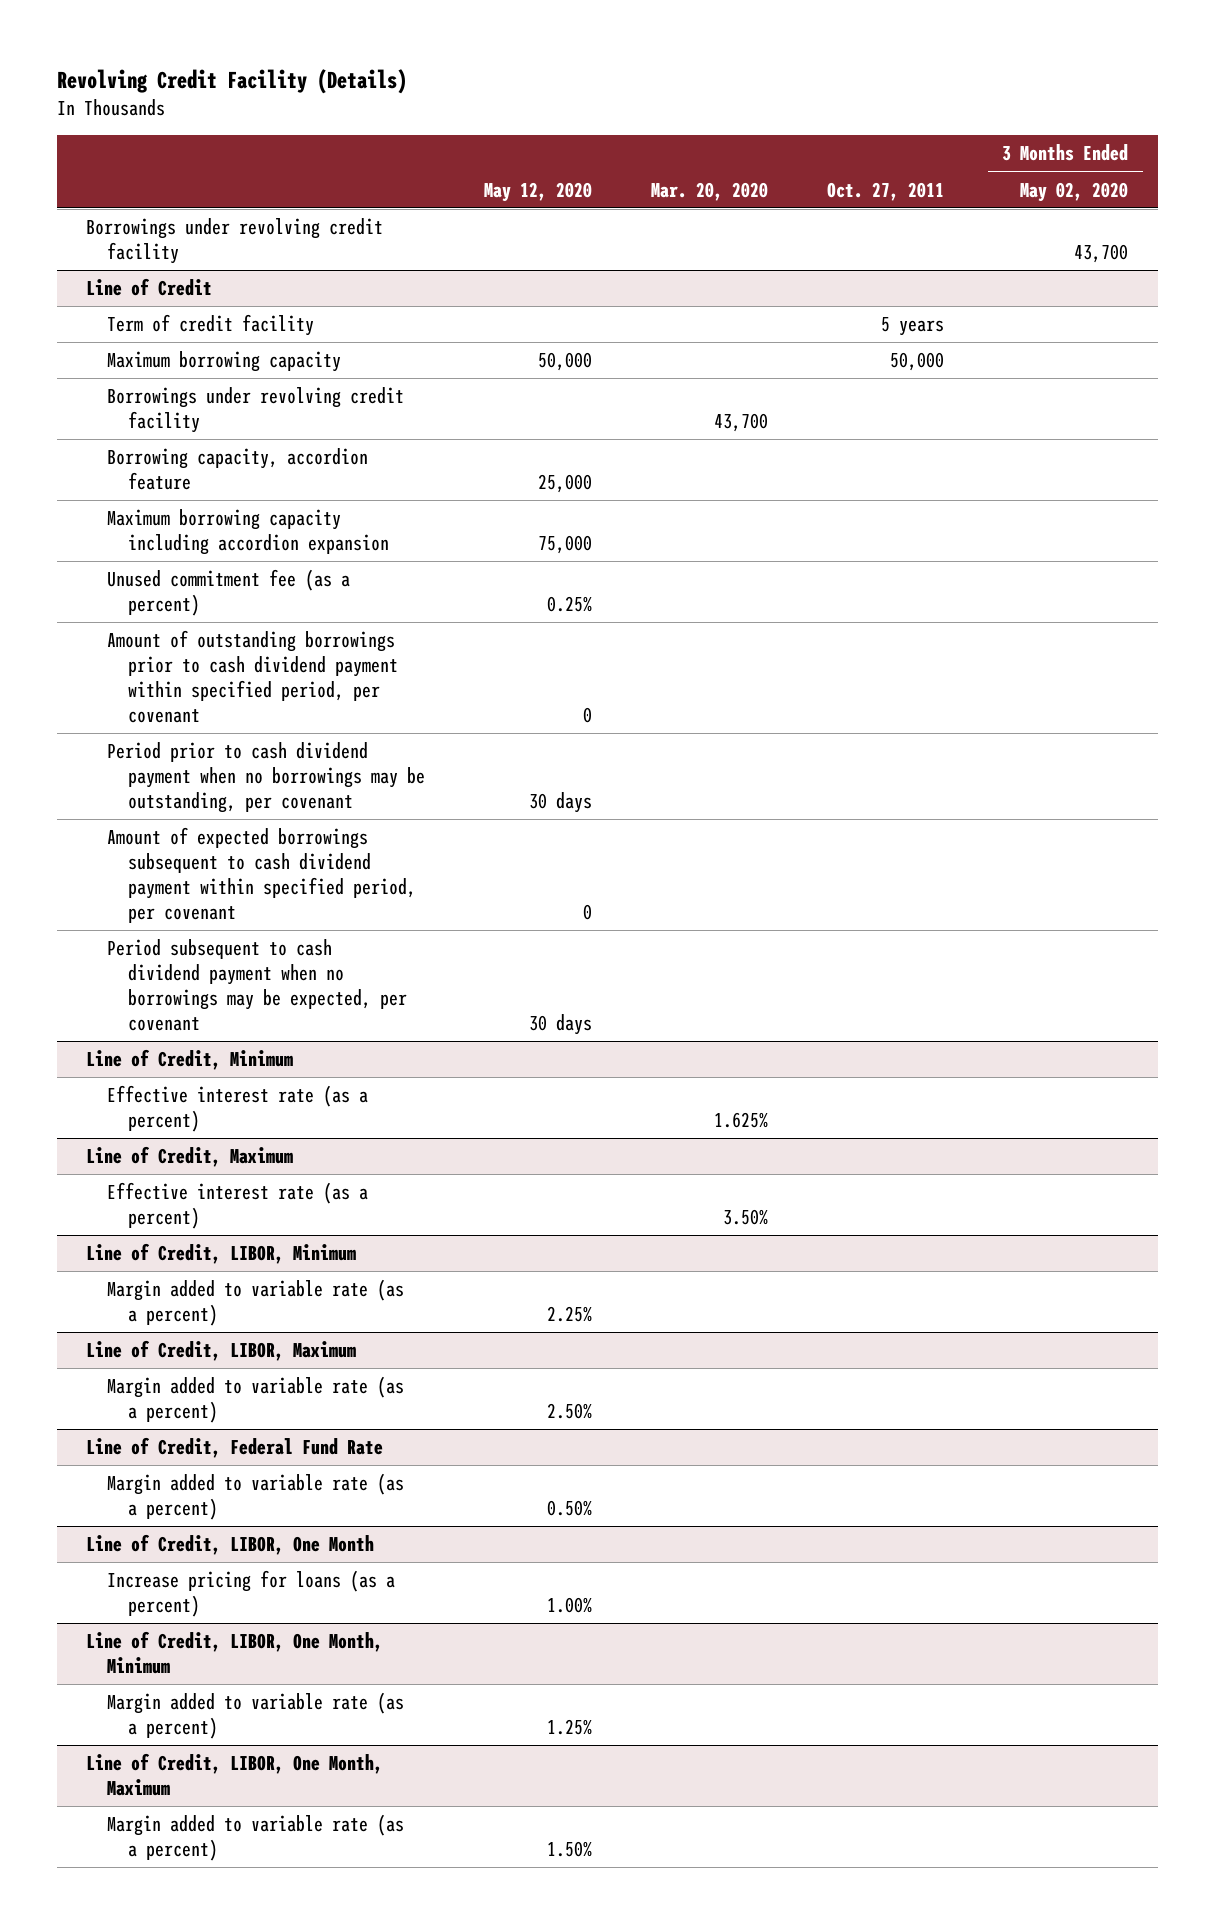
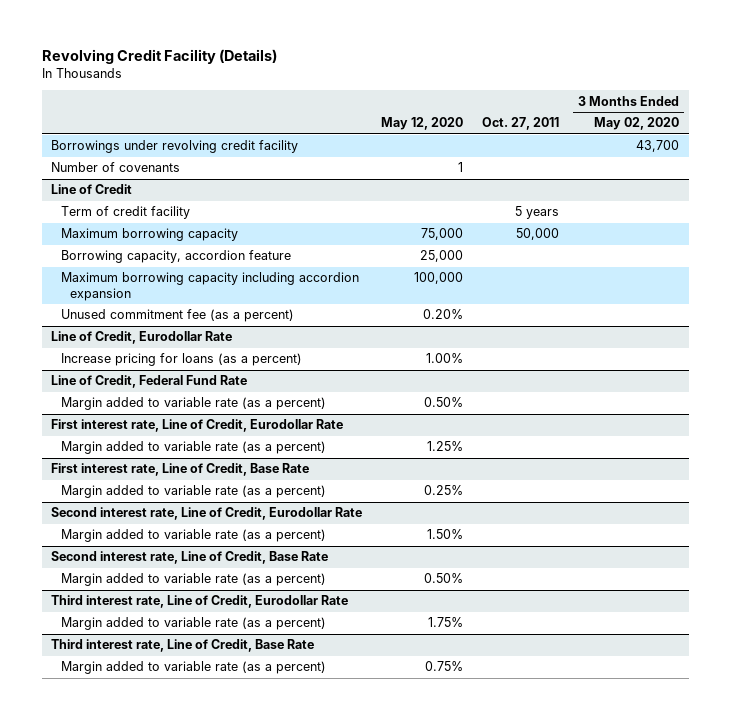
- | May 12, 2020 | Mar. 20, 2020 | Oct. 27, 2011 | 3 Months Ended May 02, 2020
+ | May 12, 2020 | Oct. 27, 2011 | 3 Months Ended May 02, 2020
+ Number of covenants | 1 | |
@ Line of Credit
- Maximum borrowing capacity | 50,000 | | 50,000 |
- Borrowings under revolving credit facility | | 43,700 | |
+ Maximum borrowing capacity | 75,000 | 50,000 |
- Maximum borrowing capacity including accordion expansion | 75,000 | | |
- Unused commitment fee (as a percent) | 0.25% | | |
- Amount of outstanding borrowings prior to cash dividend payment within specified period, per covenant | 0 | | |
- Period prior to cash dividend payment when no borrowings may be outstanding, per covenant | 30 days | | |
- Amount of expected borrowings subsequent to cash dividend payment within specified period, per covenant | 0 | | |
- Period subsequent to cash dividend payment when no borrowings may be expected, per covenant | 30 days | | |
- Line of Credit, Minimum
- Effective interest rate (as a percent) | | 1.625% | |
- Line of Credit, Maximum
- Effective interest rate (as a percent) | | 3.50% | |
- Line of Credit, LIBOR, Minimum
- Margin added to variable rate (as a percent) | 2.25% | | |
- Line of Credit, LIBOR, Maximum
- Margin added to variable rate (as a percent) | 2.50% | | |
@ Line of Credit
+ Maximum borrowing capacity including accordion expansion | 100,000 | |
+ Unused commitment fee (as a percent) | 0.20% | |
+ Line of Credit, Eurodollar Rate
+ Increase pricing for loans (as a percent) | 1.00% | |
- Line of Credit, LIBOR, One Month
- Increase pricing for loans (as a percent) | 1.00% | | |
- Line of Credit, LIBOR, One Month, Minimum
+ First interest rate, Line of Credit, Eurodollar Rate
- Line of Credit, LIBOR, One Month, Maximum
+ First interest rate, Line of Credit, Base Rate
+ Margin added to variable rate (as a percent) | 0.25% | |
+ Second interest rate, Line of Credit, Eurodollar Rate
+ Second interest rate, Line of Credit, Base Rate
+ Margin added to variable rate (as a percent) | 0.50% | |
+ Third interest rate, Line of Credit, Eurodollar Rate
+ Margin added to variable rate (as a percent) | 1.75% | |
+ Third interest rate, Line of Credit, Base Rate
+ Margin added to variable rate (as a percent) | 0.75% | |

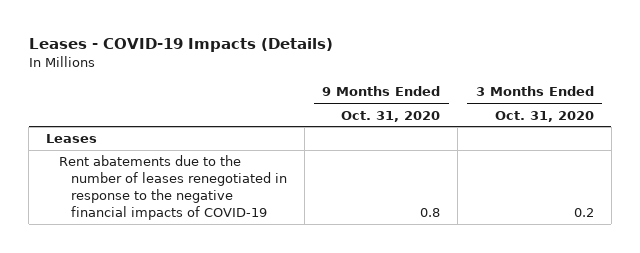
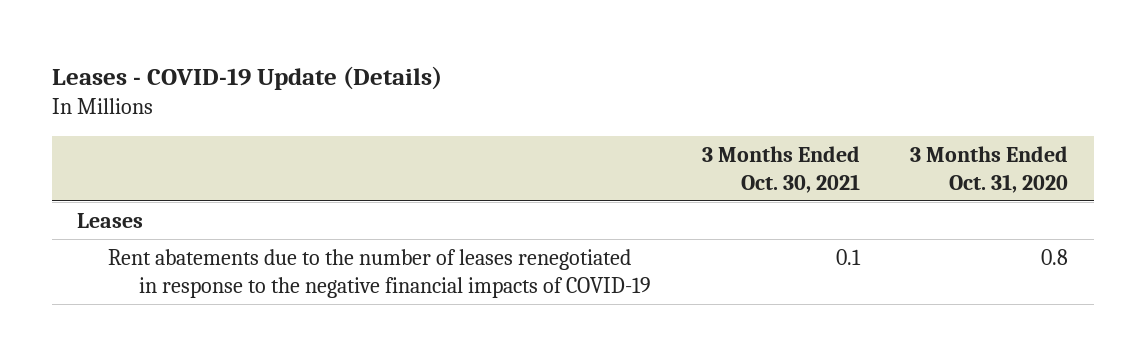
- Leases - COVID-19 Impacts (Details)
+ Leases - COVID-19 Update (Details)
- | 9 Months Ended Oct. 31, 2020 | 3 Months Ended Oct. 31, 2020
+ | 3 Months Ended Oct. 30, 2021 | 3 Months Ended Oct. 31, 2020
- Rent abatements due to the number of leases renegotiated in response to the negative financial impacts of COVID-19 | 0.8 | 0.2
+ Rent abatements due to the number of leases renegotiated in response to the negative financial impacts of COVID-19 | 0.1 | 0.8

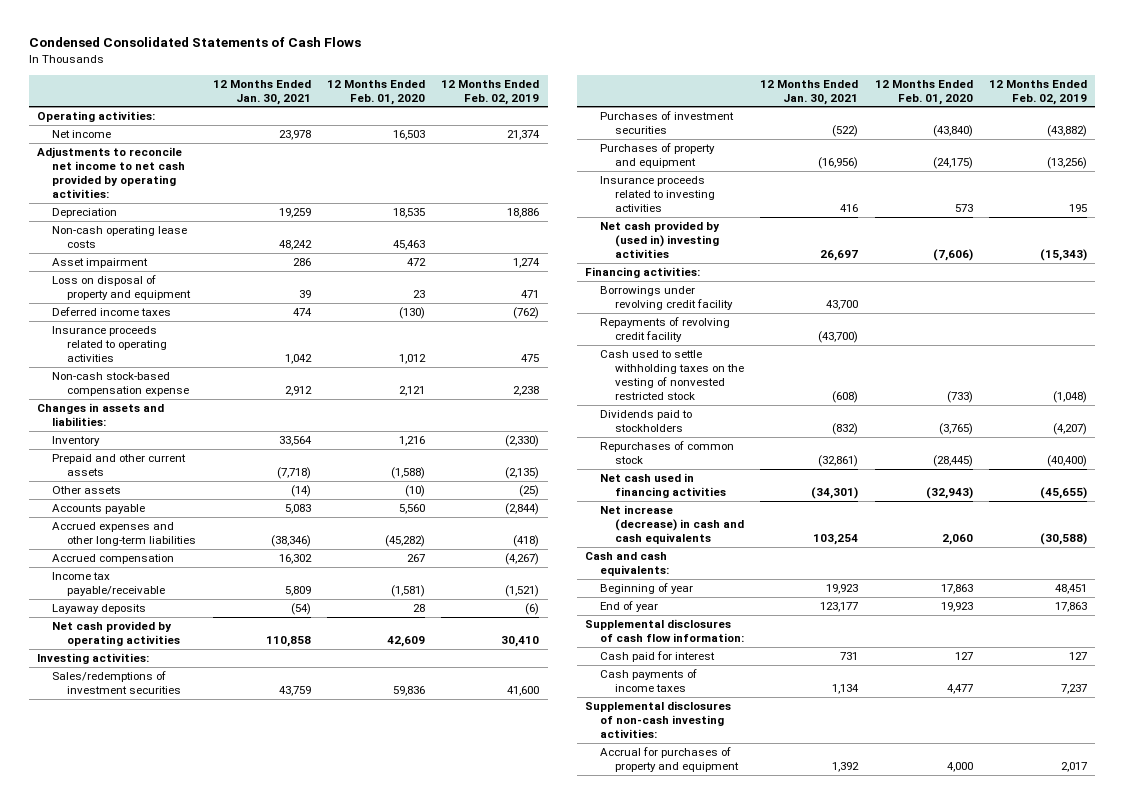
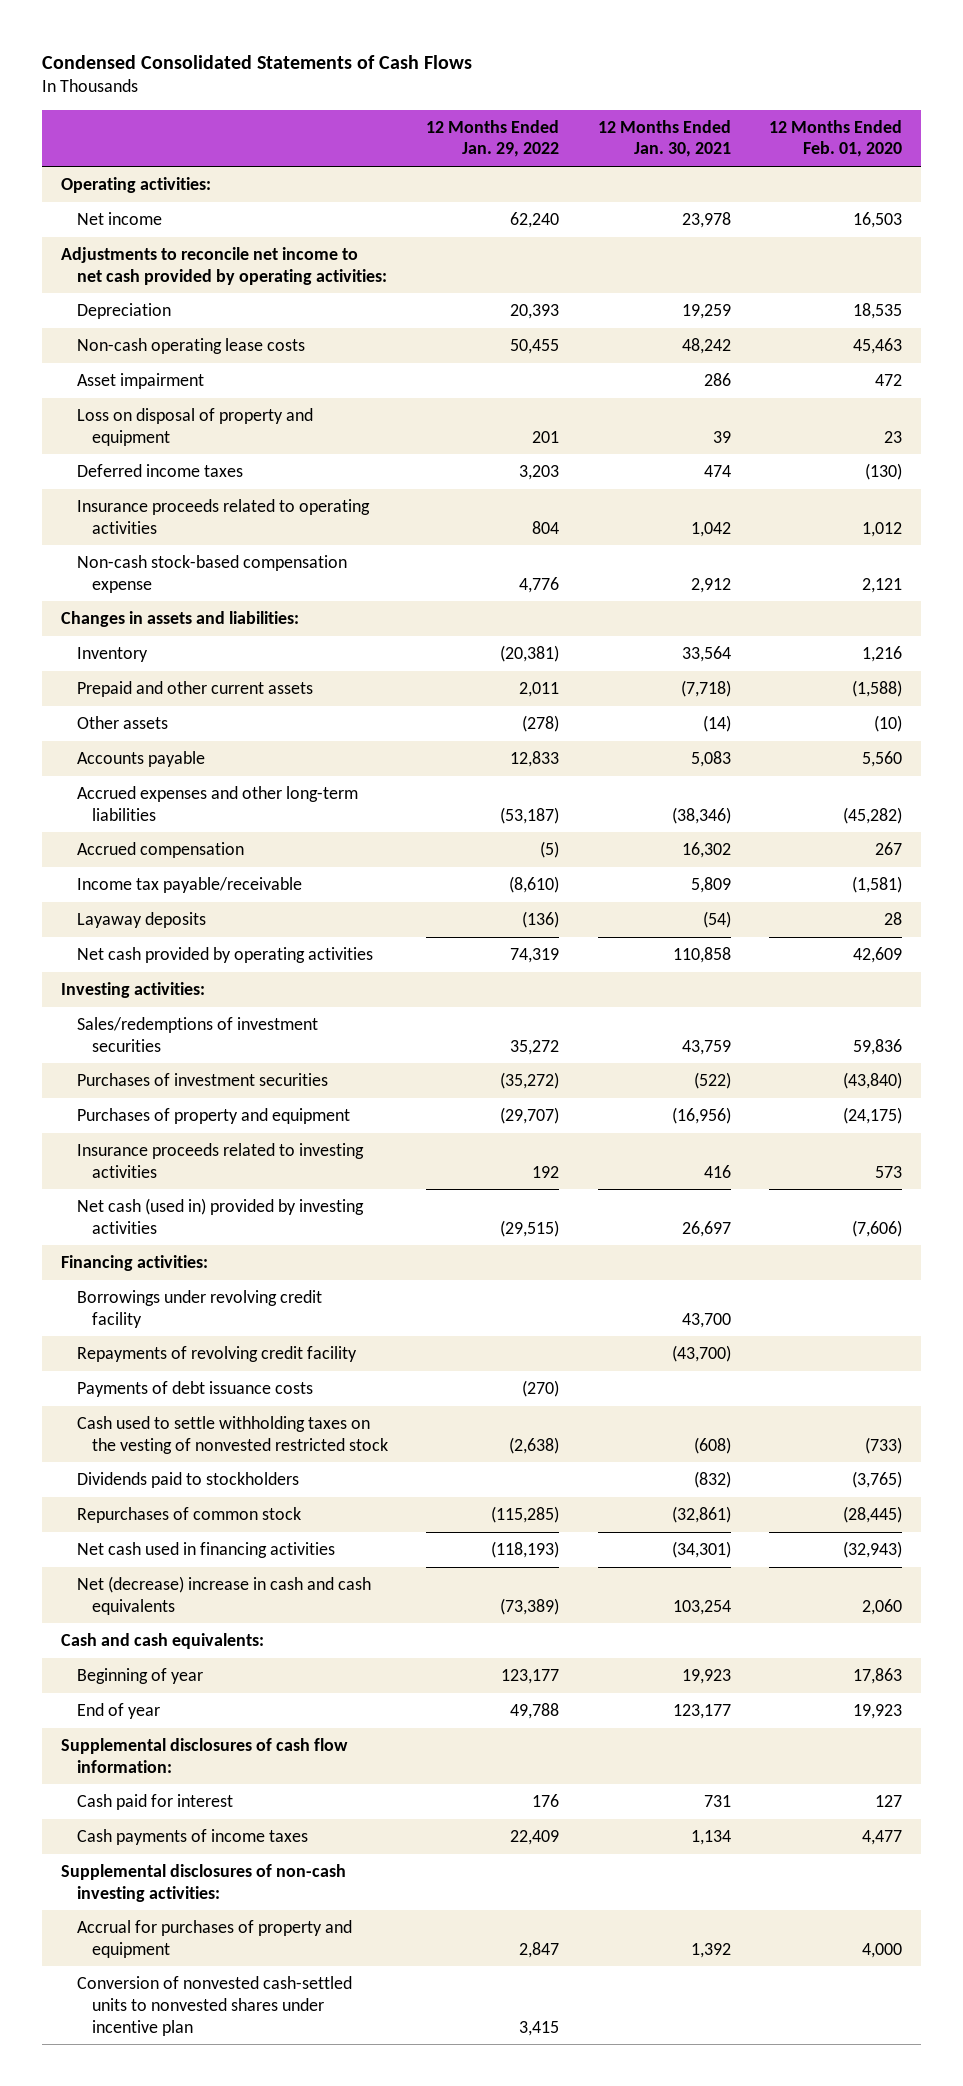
- | 12 Months Ended Jan. 30, 2021 | 12 Months Ended Feb. 01, 2020 | 12 Months Ended Feb. 02, 2019
+ | 12 Months Ended Jan. 29, 2022 | 12 Months Ended Jan. 30, 2021 | 12 Months Ended Feb. 01, 2020
- Net cash provided by (used in) investing activities | 26,697 | (7,606) | (15,343)
+ Net cash (used in) provided by investing activities | (29,515) | 26,697 | (7,606)
+ Payments of debt issuance costs | (270) | |
- Net increase (decrease) in cash and cash equivalents | 103,254 | 2,060 | (30,588)
+ Net (decrease) increase in cash and cash equivalents | (73,389) | 103,254 | 2,060
+ Conversion of nonvested cash-settled units to nonvested shares under incentive plan | 3,415 | |

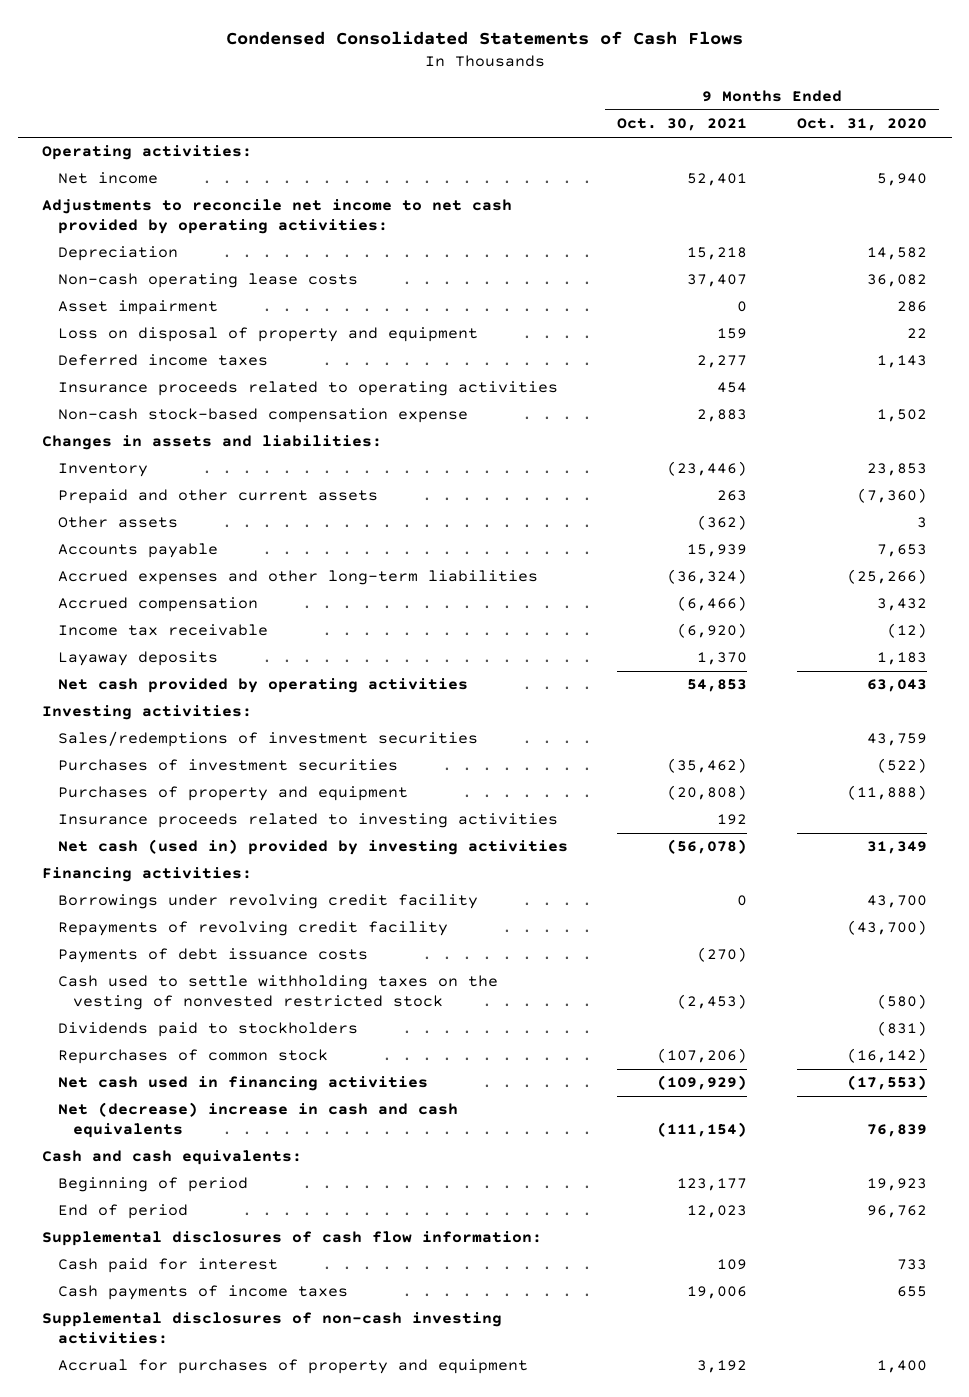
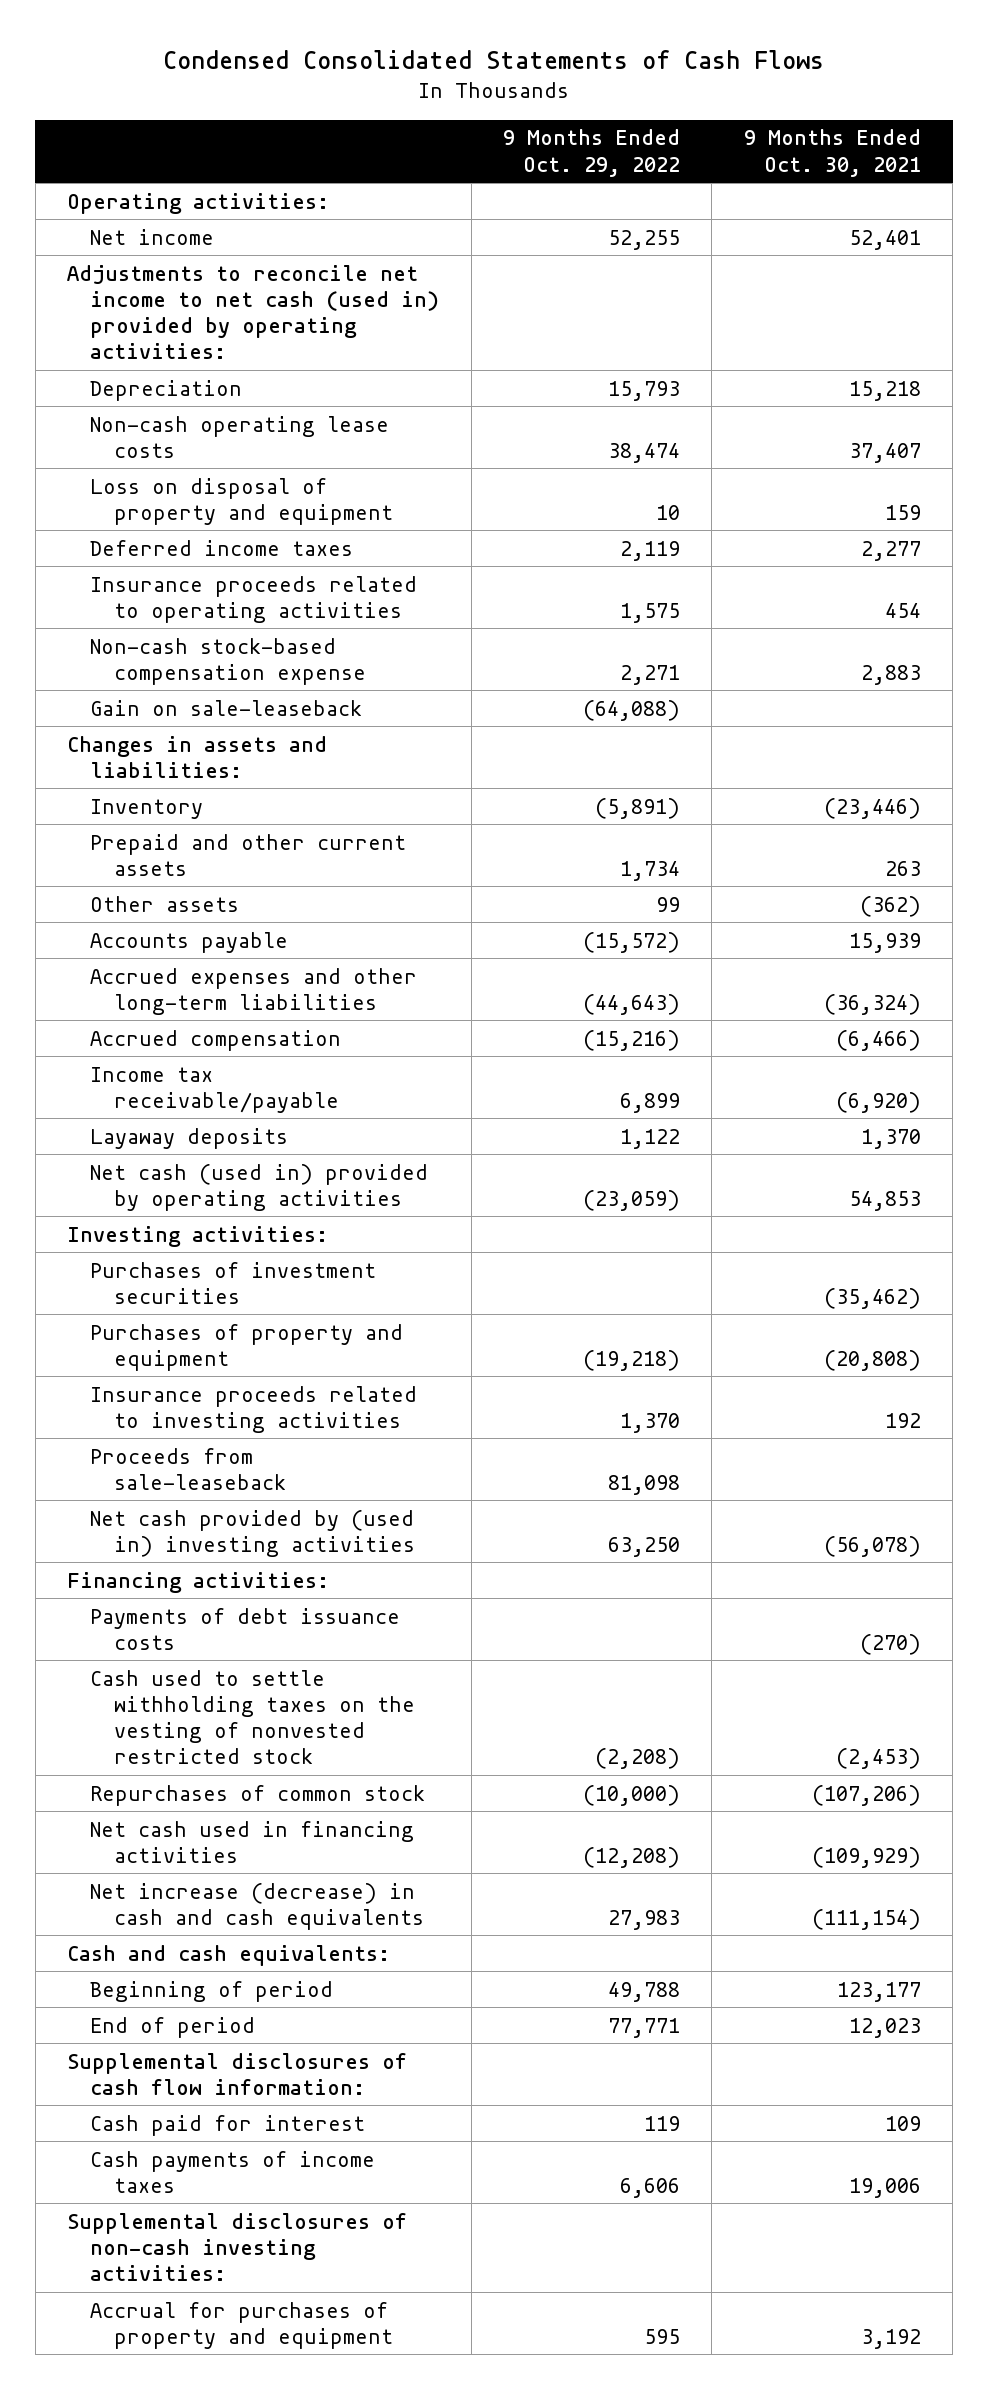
- | 9 Months Ended Oct. 30, 2021 | 9 Months Ended Oct. 31, 2020
+ | 9 Months Ended Oct. 29, 2022 | 9 Months Ended Oct. 30, 2021
- Adjustments to reconcile net income to net cash provided by operating activities:
+ Adjustments to reconcile net income to net cash (used in) provided by operating activities:
- Asset impairment | 0 | 286
+ Gain on sale-leaseback | (64,088) |
- Income tax receivable | (6,920) | (12)
+ Income tax receivable/payable | 6,899 | (6,920)
- Net cash provided by operating activities | 54,853 | 63,043
+ Net cash (used in) provided by operating activities | (23,059) | 54,853
- Sales/redemptions of investment securities | | 43,759
- Net cash (used in) provided by investing activities | (56,078) | 31,349
+ Proceeds from sale-leaseback | 81,098 |
+ Net cash provided by (used in) investing activities | 63,250 | (56,078)
- Borrowings under revolving credit facility | 0 | 43,700
- Repayments of revolving credit facility | | (43,700)
- Dividends paid to stockholders | | (831)
- Net (decrease) increase in cash and cash equivalents | (111,154) | 76,839
+ Net increase (decrease) in cash and cash equivalents | 27,983 | (111,154)

